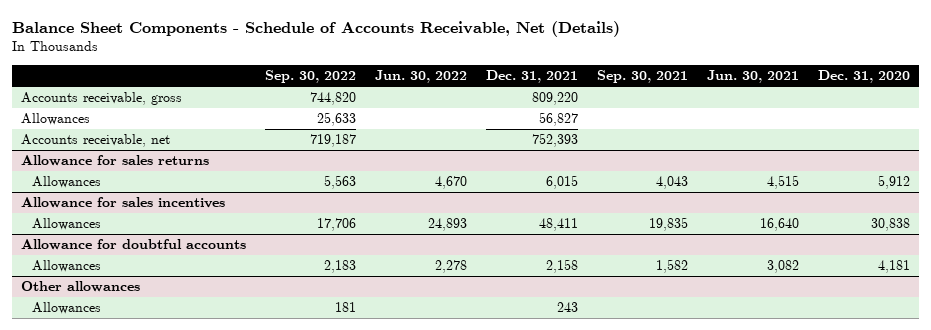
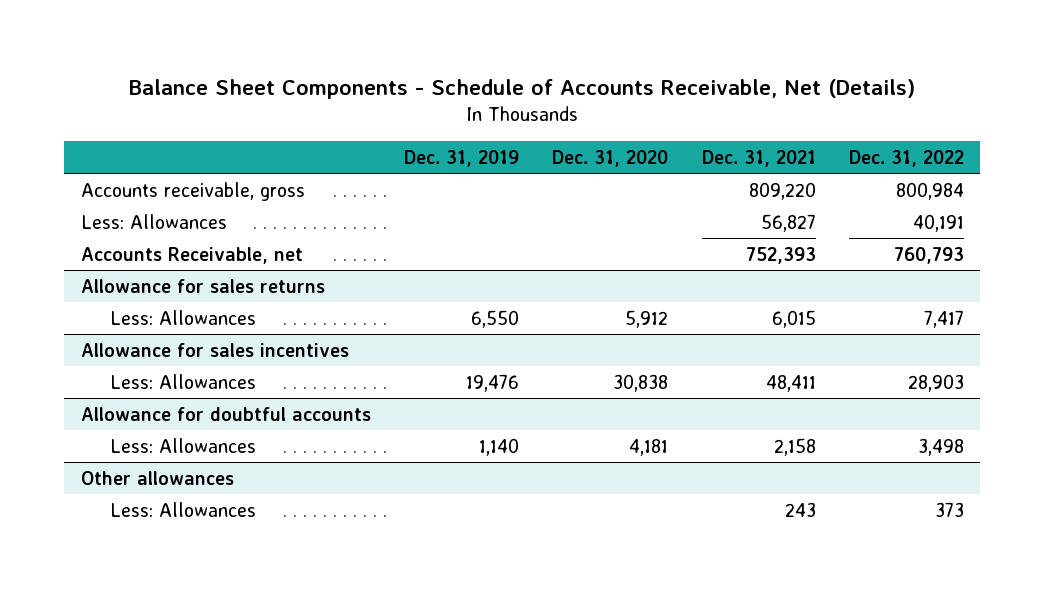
- | Sep. 30, 2022 | Jun. 30, 2022 | Dec. 31, 2021 | Sep. 30, 2021 | Jun. 30, 2021 | Dec. 31, 2020
+ | Dec. 31, 2019 | Dec. 31, 2020 | Dec. 31, 2021 | Dec. 31, 2022
- Allowances | 25,633 | | 56,827 | | |
- Accounts receivable, net | 719,187 | | 752,393 | | |
+ Less: Allowances | | | 56,827 | 40,191
+ Accounts Receivable, net | | | 752,393 | 760,793
@ Allowance for sales returns
- Allowances | 5,563 | 4,670 | 6,015 | 4,043 | 4,515 | 5,912
+ Less: Allowances | 6,550 | 5,912 | 6,015 | 7,417
@ Allowance for sales incentives
- Allowances | 17,706 | 24,893 | 48,411 | 19,835 | 16,640 | 30,838
+ Less: Allowances | 19,476 | 30,838 | 48,411 | 28,903
@ Allowance for doubtful accounts
- Allowances | 2,183 | 2,278 | 2,158 | 1,582 | 3,082 | 4,181
+ Less: Allowances | 1,140 | 4,181 | 2,158 | 3,498
@ Other allowances
- Allowances | 181 | | 243 | | |
+ Less: Allowances | | | 243 | 373

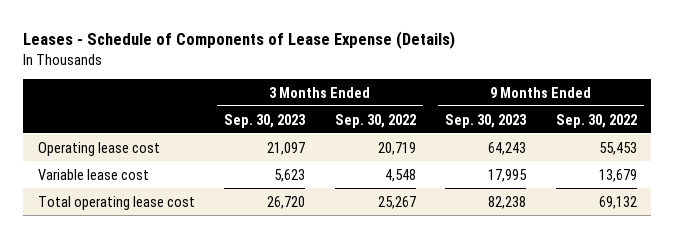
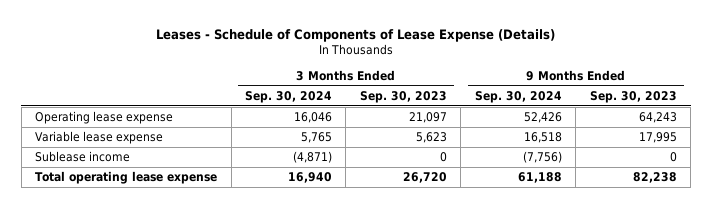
- | 3 Months Ended Sep. 30, 2023 | 3 Months Ended Sep. 30, 2022 | 9 Months Ended Sep. 30, 2023 | 9 Months Ended Sep. 30, 2022
+ | 3 Months Ended Sep. 30, 2024 | 3 Months Ended Sep. 30, 2023 | 9 Months Ended Sep. 30, 2024 | 9 Months Ended Sep. 30, 2023
- Operating lease cost | 21,097 | 20,719 | 64,243 | 55,453
- Variable lease cost | 5,623 | 4,548 | 17,995 | 13,679
- Total operating lease cost | 26,720 | 25,267 | 82,238 | 69,132
+ Operating lease expense | 16,046 | 21,097 | 52,426 | 64,243
+ Variable lease expense | 5,765 | 5,623 | 16,518 | 17,995
+ Sublease income | (4,871) | 0 | (7,756) | 0
+ Total operating lease expense | 16,940 | 26,720 | 61,188 | 82,238

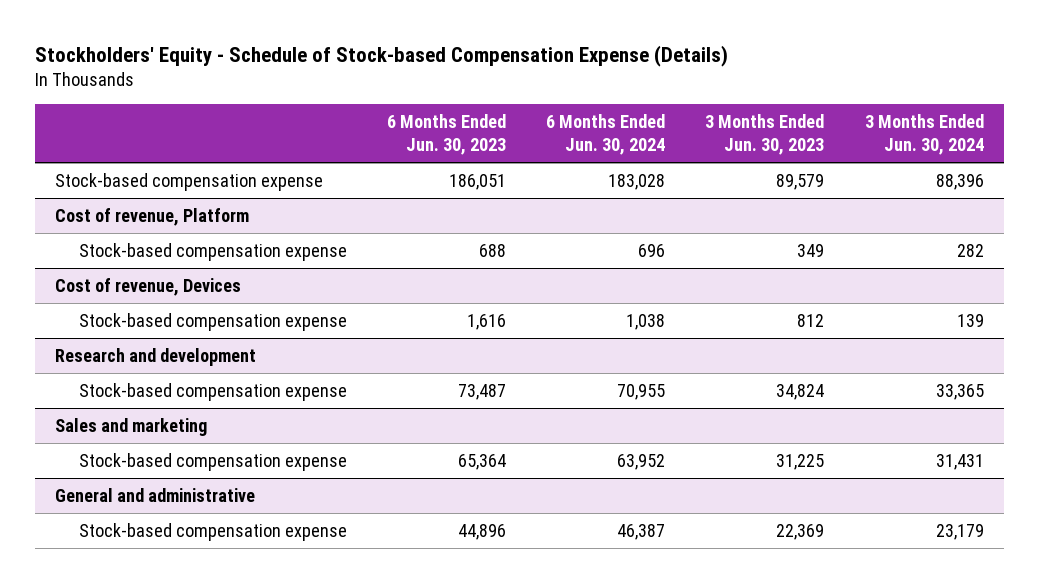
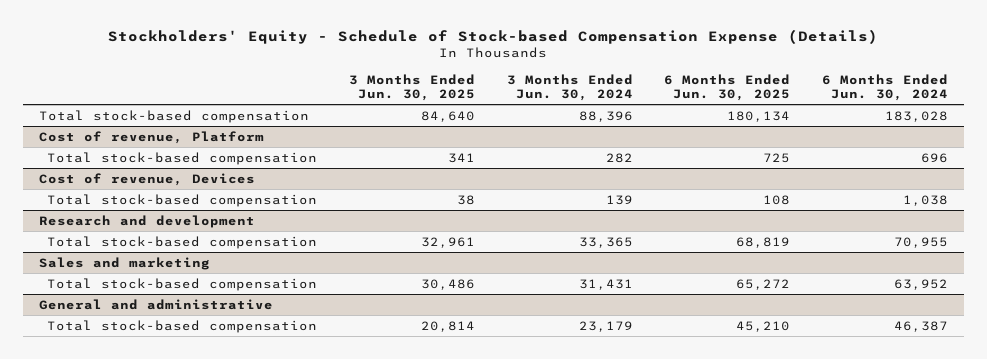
- | 6 Months Ended Jun. 30, 2023 | 6 Months Ended Jun. 30, 2024 | 3 Months Ended Jun. 30, 2023 | 3 Months Ended Jun. 30, 2024
+ | 3 Months Ended Jun. 30, 2025 | 3 Months Ended Jun. 30, 2024 | 6 Months Ended Jun. 30, 2025 | 6 Months Ended Jun. 30, 2024
- Stock-based compensation expense | 186,051 | 183,028 | 89,579 | 88,396
+ Total stock-based compensation | 84,640 | 88,396 | 180,134 | 183,028
@ Cost of revenue, Platform
- Stock-based compensation expense | 688 | 696 | 349 | 282
+ Total stock-based compensation | 341 | 282 | 725 | 696
@ Cost of revenue, Devices
- Stock-based compensation expense | 1,616 | 1,038 | 812 | 139
+ Total stock-based compensation | 38 | 139 | 108 | 1,038
@ Research and development
- Stock-based compensation expense | 73,487 | 70,955 | 34,824 | 33,365
+ Total stock-based compensation | 32,961 | 33,365 | 68,819 | 70,955
@ Sales and marketing
- Stock-based compensation expense | 65,364 | 63,952 | 31,225 | 31,431
+ Total stock-based compensation | 30,486 | 31,431 | 65,272 | 63,952
@ General and administrative
- Stock-based compensation expense | 44,896 | 46,387 | 22,369 | 23,179
+ Total stock-based compensation | 20,814 | 23,179 | 45,210 | 46,387

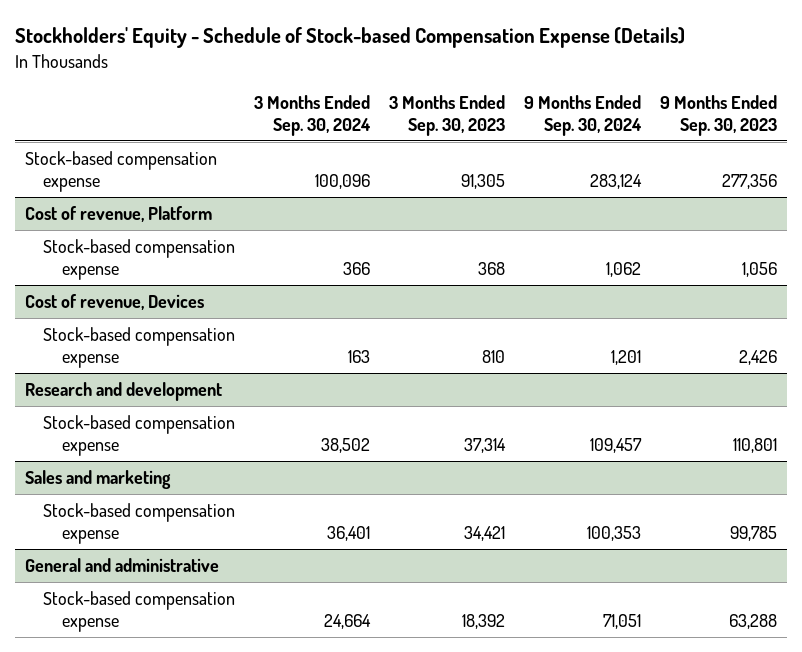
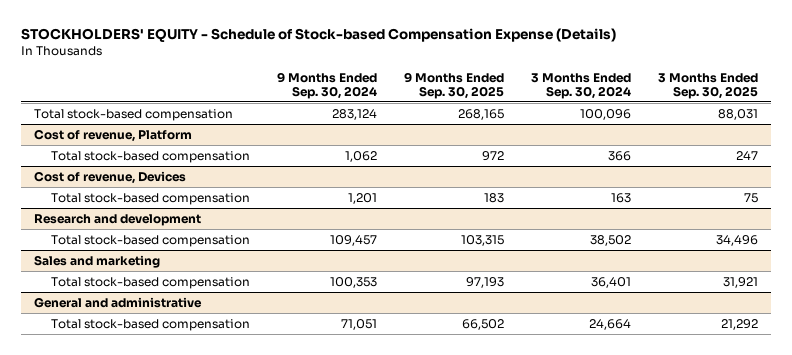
- Stockholders' Equity - Schedule of Stock-based Compensation Expense (Details)
+ STOCKHOLDERS' EQUITY - Schedule of Stock-based Compensation Expense (Details)
- | 3 Months Ended Sep. 30, 2024 | 3 Months Ended Sep. 30, 2023 | 9 Months Ended Sep. 30, 2024 | 9 Months Ended Sep. 30, 2023
+ | 9 Months Ended Sep. 30, 2024 | 9 Months Ended Sep. 30, 2025 | 3 Months Ended Sep. 30, 2024 | 3 Months Ended Sep. 30, 2025
- Stock-based compensation expense | 100,096 | 91,305 | 283,124 | 277,356
+ Total stock-based compensation | 283,124 | 268,165 | 100,096 | 88,031
@ Cost of revenue, Platform
- Stock-based compensation expense | 366 | 368 | 1,062 | 1,056
+ Total stock-based compensation | 1,062 | 972 | 366 | 247
@ Cost of revenue, Devices
- Stock-based compensation expense | 163 | 810 | 1,201 | 2,426
+ Total stock-based compensation | 1,201 | 183 | 163 | 75
@ Research and development
- Stock-based compensation expense | 38,502 | 37,314 | 109,457 | 110,801
+ Total stock-based compensation | 109,457 | 103,315 | 38,502 | 34,496
@ Sales and marketing
- Stock-based compensation expense | 36,401 | 34,421 | 100,353 | 99,785
+ Total stock-based compensation | 100,353 | 97,193 | 36,401 | 31,921
@ General and administrative
- Stock-based compensation expense | 24,664 | 18,392 | 71,051 | 63,288
+ Total stock-based compensation | 71,051 | 66,502 | 24,664 | 21,292

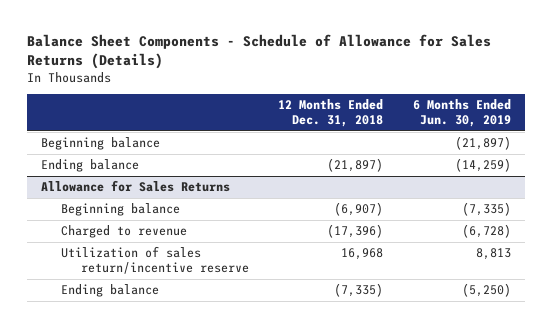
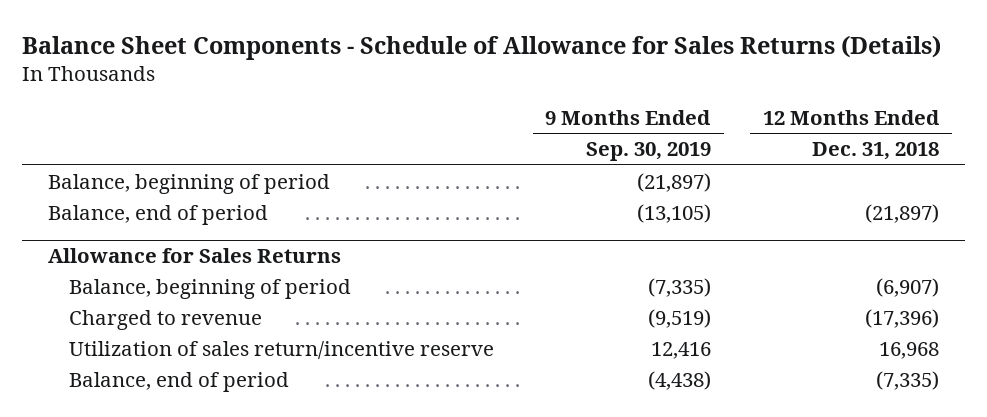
- | 12 Months Ended Dec. 31, 2018 | 6 Months Ended Jun. 30, 2019
+ | 9 Months Ended Sep. 30, 2019 | 12 Months Ended Dec. 31, 2018
- Beginning balance | | (21,897)
- Ending balance | (21,897) | (14,259)
+ Balance, beginning of period | (21,897) |
+ Balance, end of period | (13,105) | (21,897)
@ Allowance for Sales Returns
- Beginning balance | (6,907) | (7,335)
+ Balance, beginning of period | (7,335) | (6,907)
- Ending balance | (7,335) | (5,250)
+ Balance, end of period | (4,438) | (7,335)

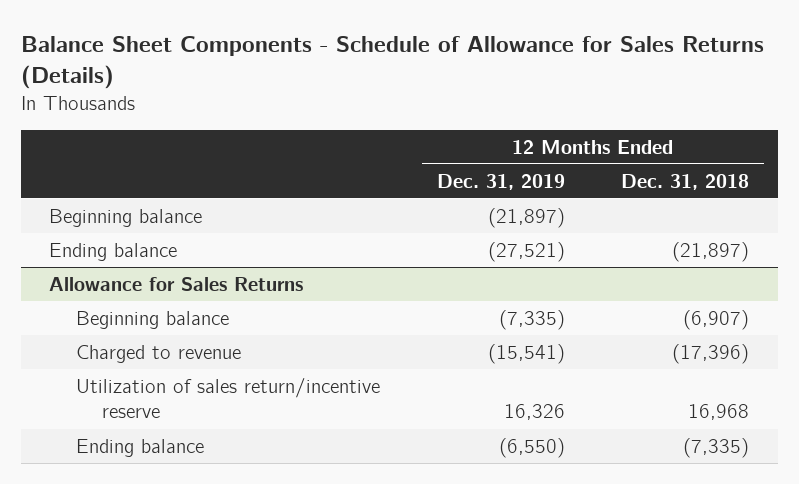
- | 9 Months Ended Sep. 30, 2019 | 12 Months Ended Dec. 31, 2018
+ | 12 Months Ended Dec. 31, 2019 | 12 Months Ended Dec. 31, 2018
- Balance, beginning of period | (21,897) |
- Balance, end of period | (13,105) | (21,897)
+ Beginning balance | (21,897) |
+ Ending balance | (27,521) | (21,897)
@ Allowance for Sales Returns
- Balance, beginning of period | (7,335) | (6,907)
+ Beginning balance | (7,335) | (6,907)
- Balance, end of period | (4,438) | (7,335)
+ Ending balance | (6,550) | (7,335)

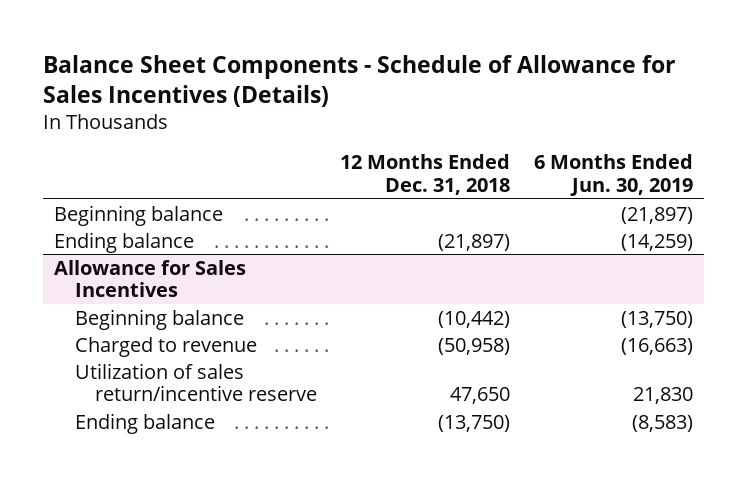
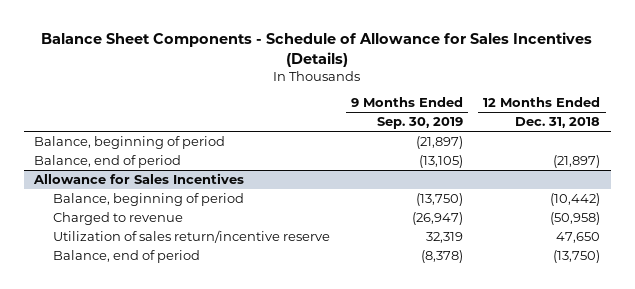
- | 12 Months Ended Dec. 31, 2018 | 6 Months Ended Jun. 30, 2019
+ | 9 Months Ended Sep. 30, 2019 | 12 Months Ended Dec. 31, 2018
- Beginning balance | | (21,897)
- Ending balance | (21,897) | (14,259)
+ Balance, beginning of period | (21,897) |
+ Balance, end of period | (13,105) | (21,897)
@ Allowance for Sales Incentives
- Beginning balance | (10,442) | (13,750)
+ Balance, beginning of period | (13,750) | (10,442)
- Ending balance | (13,750) | (8,583)
+ Balance, end of period | (8,378) | (13,750)

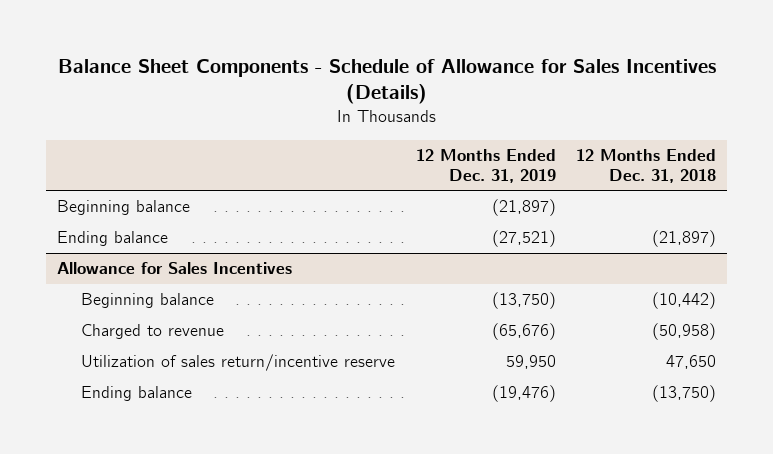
- | 9 Months Ended Sep. 30, 2019 | 12 Months Ended Dec. 31, 2018
+ | 12 Months Ended Dec. 31, 2019 | 12 Months Ended Dec. 31, 2018
- Balance, beginning of period | (21,897) |
- Balance, end of period | (13,105) | (21,897)
+ Beginning balance | (21,897) |
+ Ending balance | (27,521) | (21,897)
@ Allowance for Sales Incentives
- Balance, beginning of period | (13,750) | (10,442)
+ Beginning balance | (13,750) | (10,442)
- Balance, end of period | (8,378) | (13,750)
+ Ending balance | (19,476) | (13,750)

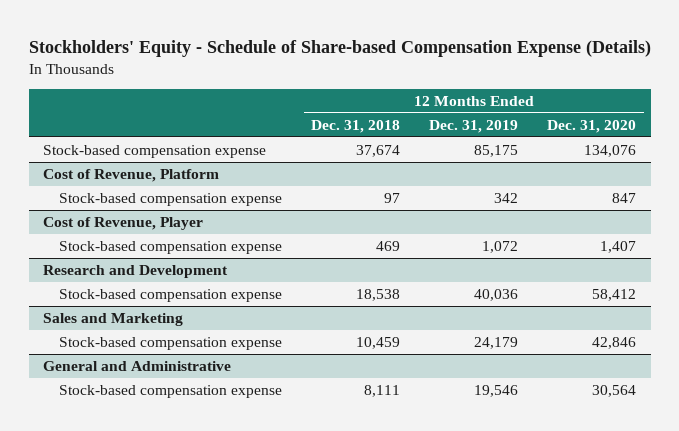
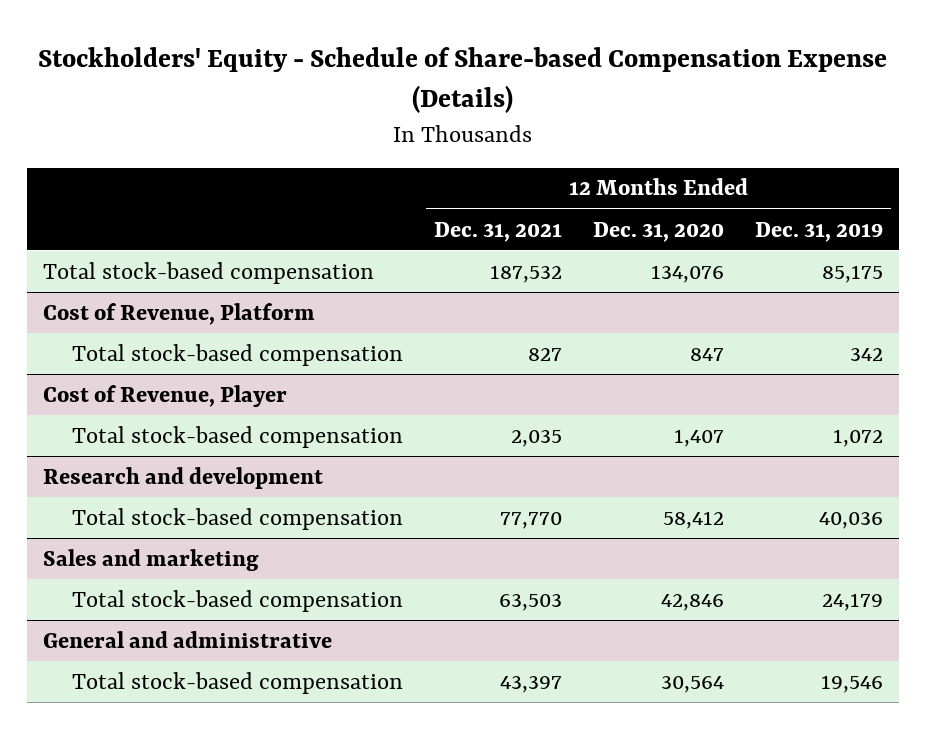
- | 12 Months Ended Dec. 31, 2018 | 12 Months Ended Dec. 31, 2019 | 12 Months Ended Dec. 31, 2020
+ | 12 Months Ended Dec. 31, 2021 | 12 Months Ended Dec. 31, 2020 | 12 Months Ended Dec. 31, 2019
- Stock-based compensation expense | 37,674 | 85,175 | 134,076
+ Total stock-based compensation | 187,532 | 134,076 | 85,175
@ Cost of Revenue, Platform
- Stock-based compensation expense | 97 | 342 | 847
+ Total stock-based compensation | 827 | 847 | 342
@ Cost of Revenue, Player
- Stock-based compensation expense | 469 | 1,072 | 1,407
- Research and Development
- Stock-based compensation expense | 18,538 | 40,036 | 58,412
- Sales and Marketing
- Stock-based compensation expense | 10,459 | 24,179 | 42,846
- General and Administrative
- Stock-based compensation expense | 8,111 | 19,546 | 30,564
@ Cost of Revenue, Player
+ Total stock-based compensation | 2,035 | 1,407 | 1,072
+ Research and development
+ Total stock-based compensation | 77,770 | 58,412 | 40,036
+ Sales and marketing
+ Total stock-based compensation | 63,503 | 42,846 | 24,179
+ General and administrative
+ Total stock-based compensation | 43,397 | 30,564 | 19,546

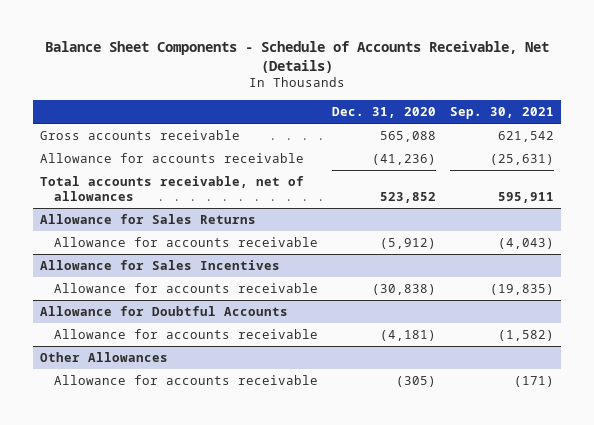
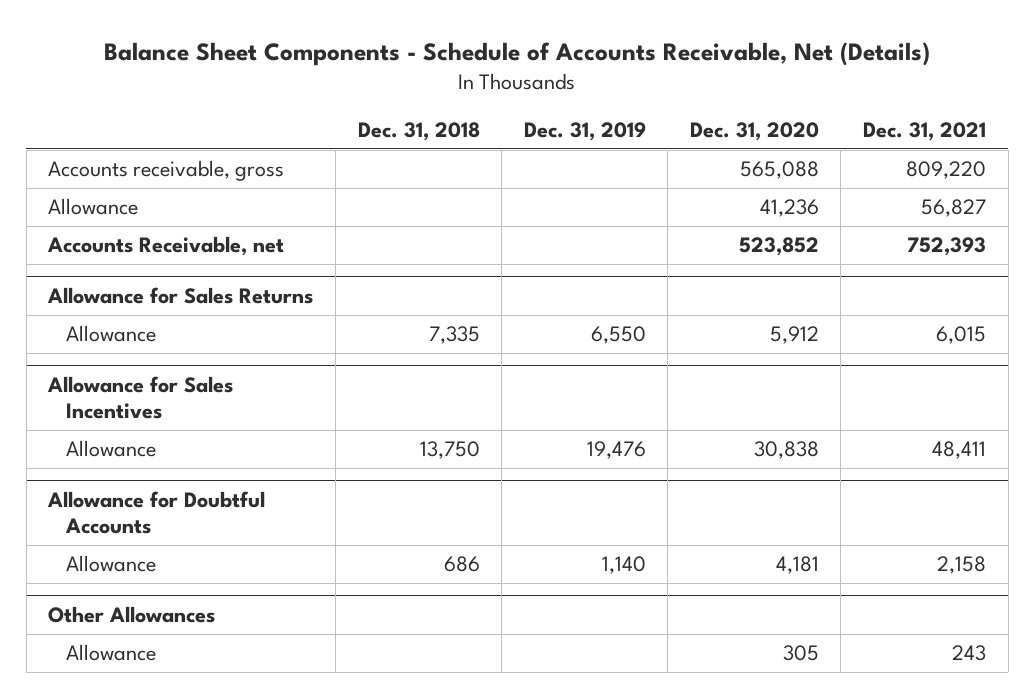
- | Dec. 31, 2020 | Sep. 30, 2021
+ | Dec. 31, 2018 | Dec. 31, 2019 | Dec. 31, 2020 | Dec. 31, 2021
- Gross accounts receivable | 565,088 | 621,542
- Allowance for accounts receivable | (41,236) | (25,631)
- Total accounts receivable, net of allowances | 523,852 | 595,911
+ Accounts receivable, gross | | | 565,088 | 809,220
+ Allowance | | | 41,236 | 56,827
+ Accounts Receivable, net | | | 523,852 | 752,393
@ Allowance for Sales Returns
- Allowance for accounts receivable | (5,912) | (4,043)
+ Allowance | 7,335 | 6,550 | 5,912 | 6,015
@ Allowance for Sales Incentives
- Allowance for accounts receivable | (30,838) | (19,835)
+ Allowance | 13,750 | 19,476 | 30,838 | 48,411
@ Allowance for Doubtful Accounts
- Allowance for accounts receivable | (4,181) | (1,582)
+ Allowance | 686 | 1,140 | 4,181 | 2,158
@ Other Allowances
- Allowance for accounts receivable | (305) | (171)
+ Allowance | | | 305 | 243

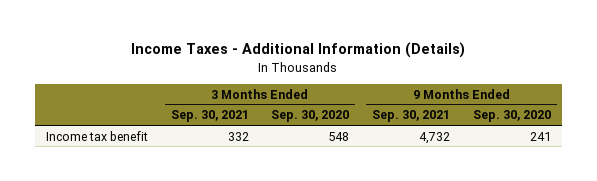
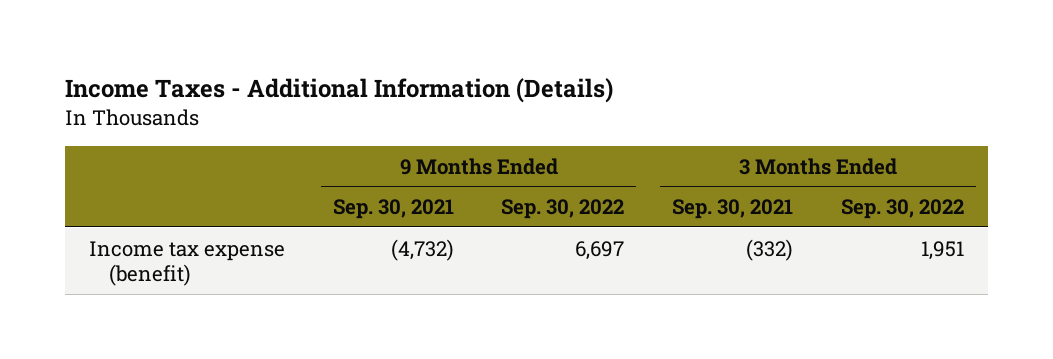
- | 3 Months Ended Sep. 30, 2021 | 3 Months Ended Sep. 30, 2020 | 9 Months Ended Sep. 30, 2021 | 9 Months Ended Sep. 30, 2020
+ | 9 Months Ended Sep. 30, 2021 | 9 Months Ended Sep. 30, 2022 | 3 Months Ended Sep. 30, 2021 | 3 Months Ended Sep. 30, 2022
- Income tax benefit | 332 | 548 | 4,732 | 241
+ Income tax expense (benefit) | (4,732) | 6,697 | (332) | 1,951

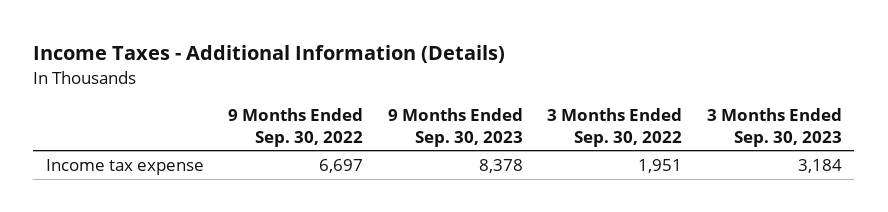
- | 9 Months Ended Sep. 30, 2021 | 9 Months Ended Sep. 30, 2022 | 3 Months Ended Sep. 30, 2021 | 3 Months Ended Sep. 30, 2022
+ | 9 Months Ended Sep. 30, 2022 | 9 Months Ended Sep. 30, 2023 | 3 Months Ended Sep. 30, 2022 | 3 Months Ended Sep. 30, 2023
- Income tax expense (benefit) | (4,732) | 6,697 | (332) | 1,951
+ Income tax expense | 6,697 | 8,378 | 1,951 | 3,184

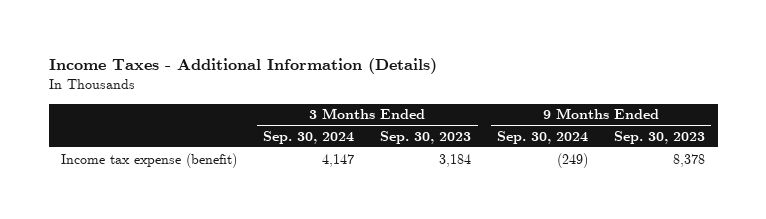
- | 9 Months Ended Sep. 30, 2022 | 9 Months Ended Sep. 30, 2023 | 3 Months Ended Sep. 30, 2022 | 3 Months Ended Sep. 30, 2023
+ | 3 Months Ended Sep. 30, 2024 | 3 Months Ended Sep. 30, 2023 | 9 Months Ended Sep. 30, 2024 | 9 Months Ended Sep. 30, 2023
- Income tax expense | 6,697 | 8,378 | 1,951 | 3,184
+ Income tax expense (benefit) | 4,147 | 3,184 | (249) | 8,378

